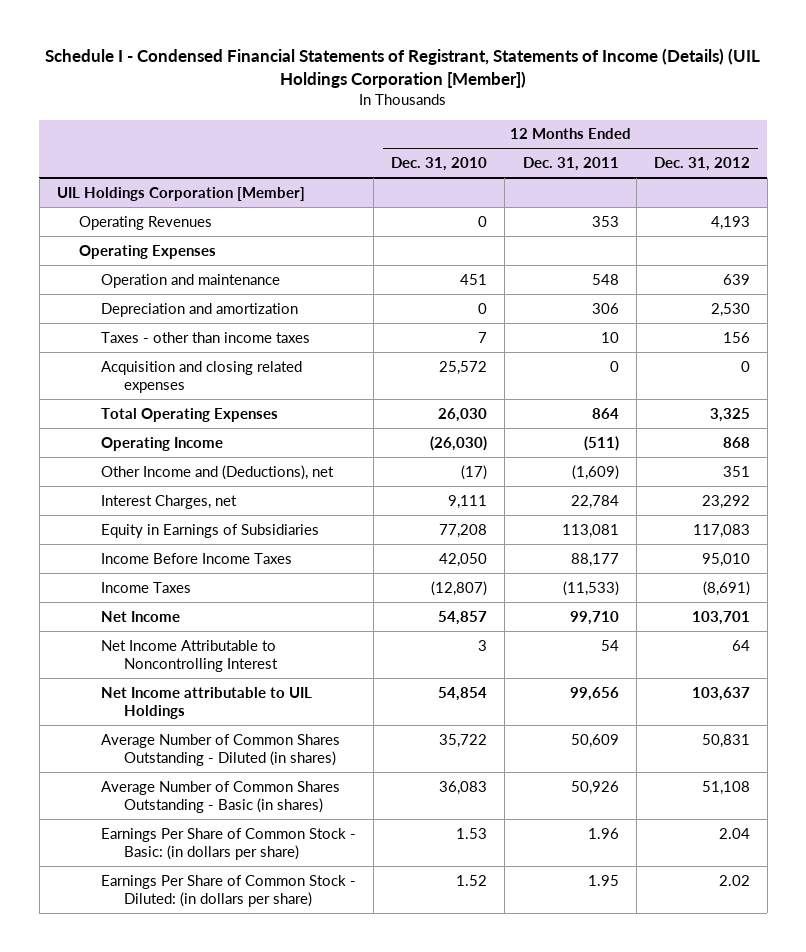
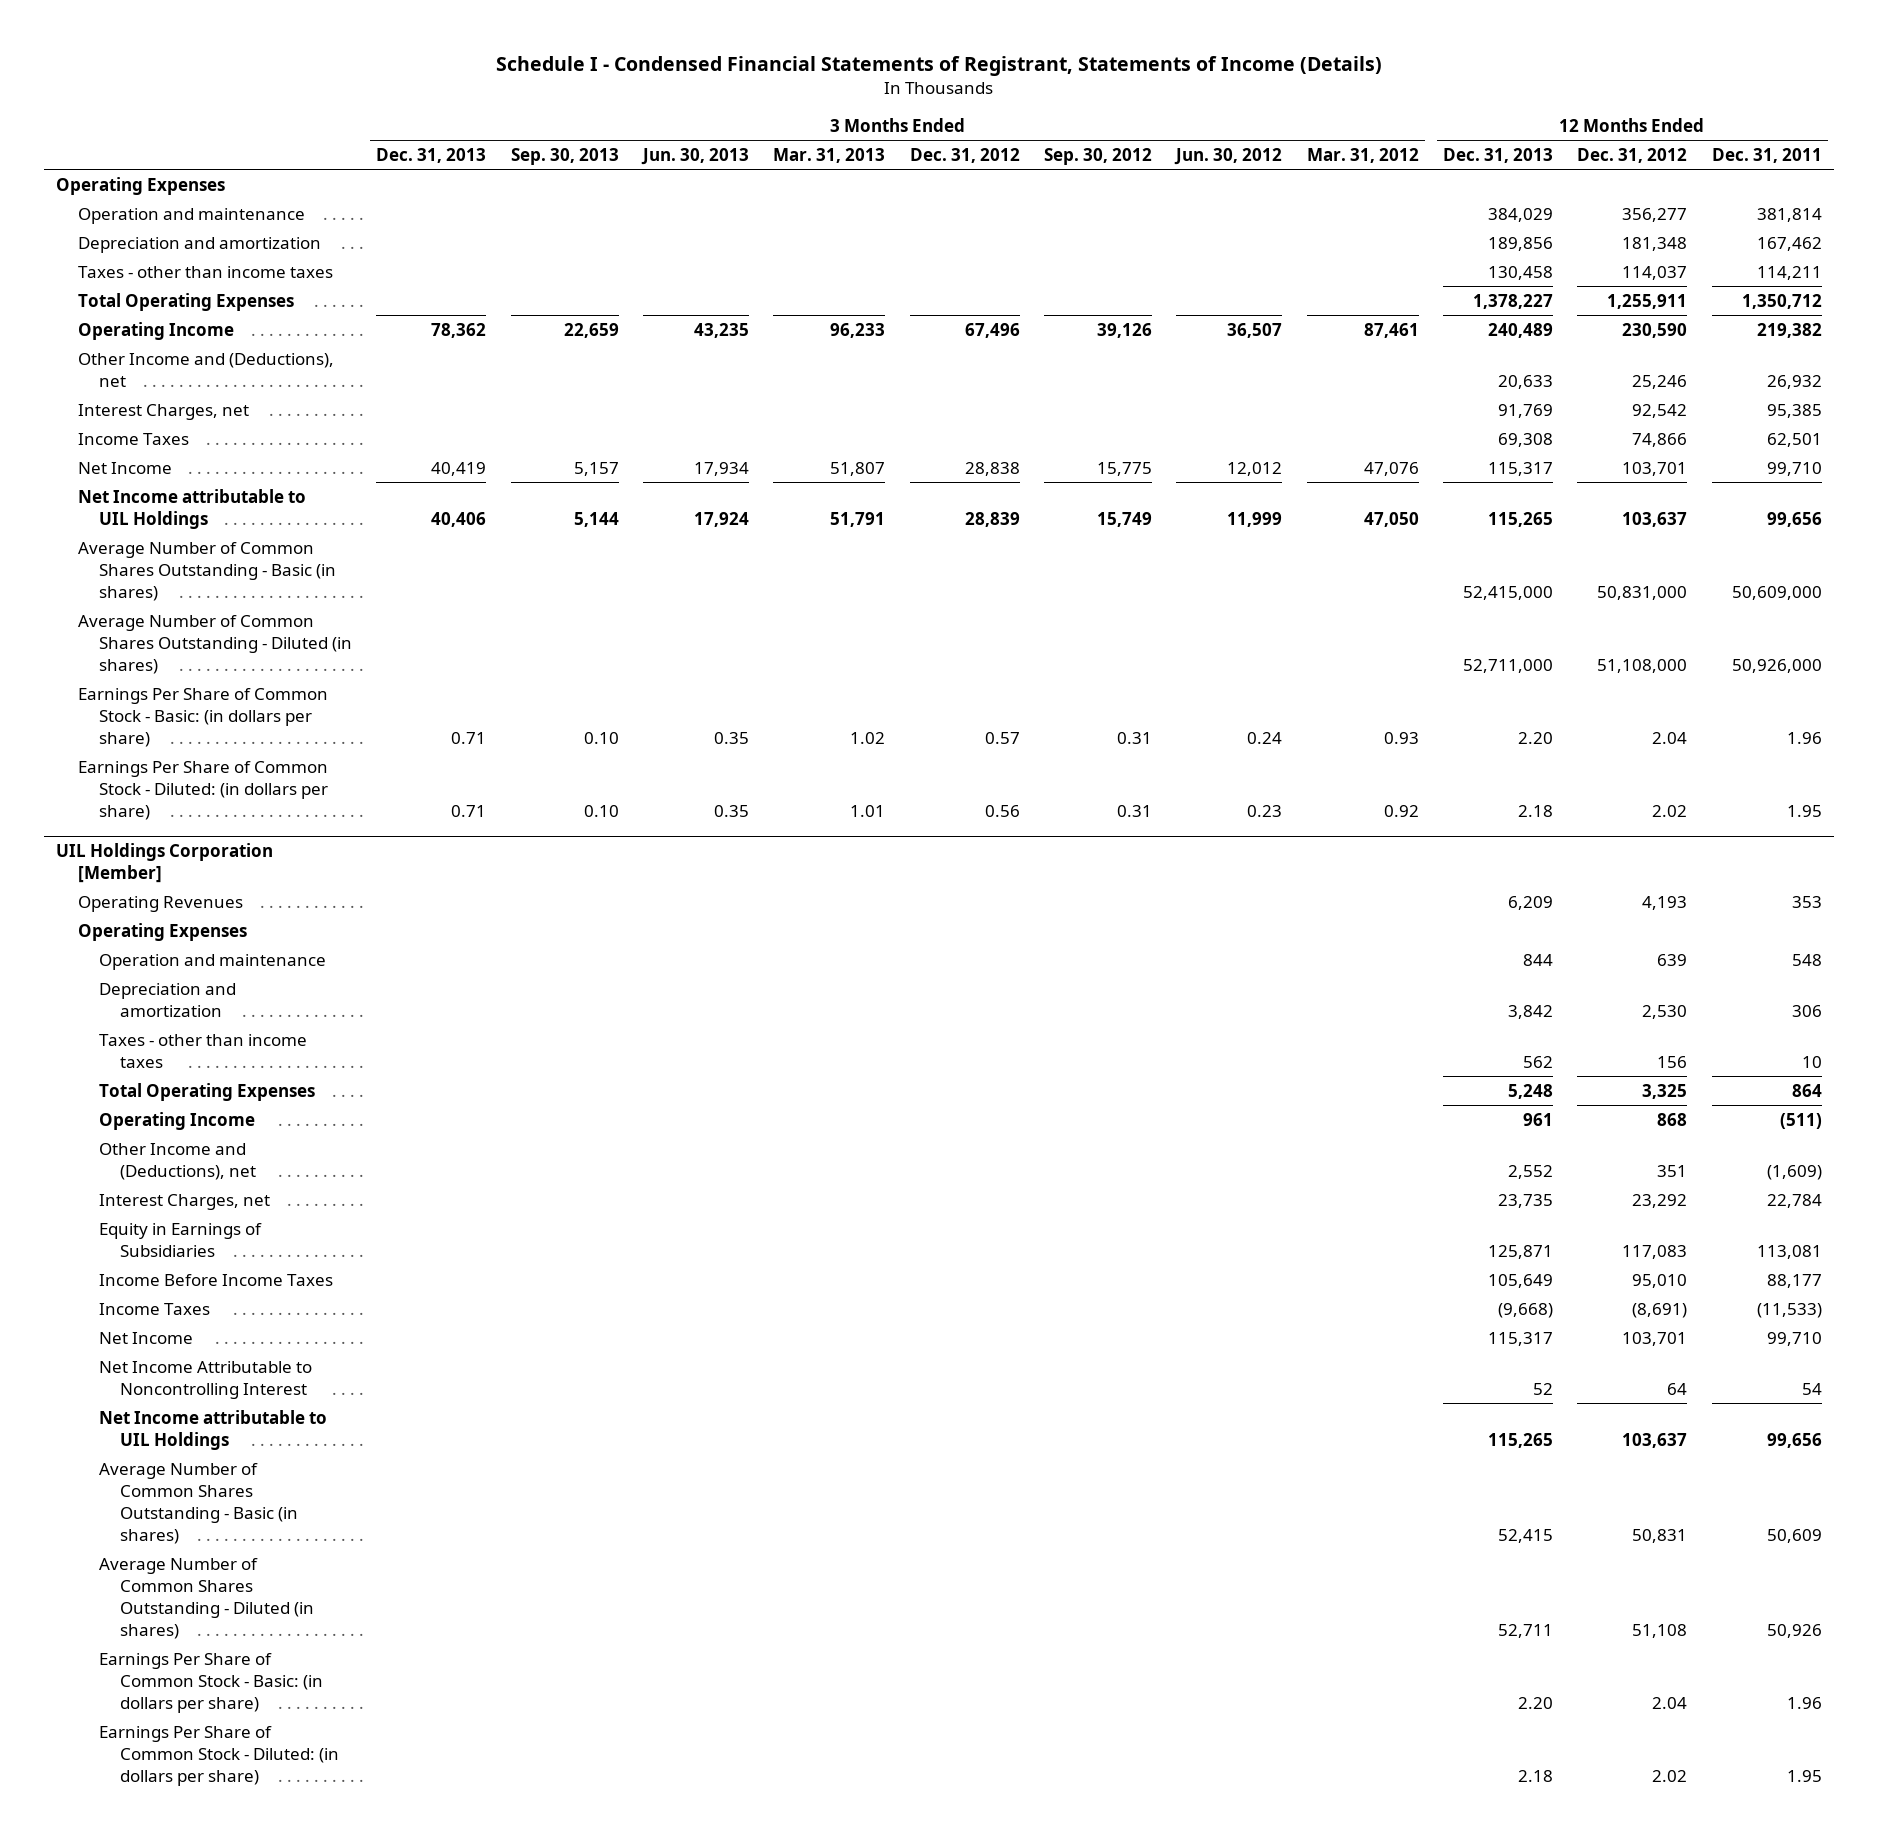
- Schedule I - Condensed Financial Statements of Registrant, Statements of Income (Details) (UIL Holdings Corporation [Member])
+ Schedule I - Condensed Financial Statements of Registrant, Statements of Income (Details)
- | 12 Months Ended Dec. 31, 2010 | 12 Months Ended Dec. 31, 2011 | 12 Months Ended Dec. 31, 2012
+ | 3 Months Ended Dec. 31, 2013 | 3 Months Ended Sep. 30, 2013 | 3 Months Ended Jun. 30, 2013 | 3 Months Ended Mar. 31, 2013 | 3 Months Ended Dec. 31, 2012 | 3 Months Ended Sep. 30, 2012 | 3 Months Ended Jun. 30, 2012 | 3 Months Ended Mar. 31, 2012 | 12 Months Ended Dec. 31, 2013 | 12 Months Ended Dec. 31, 2012 | 12 Months Ended Dec. 31, 2011
+ Operating Expenses
+ Operation and maintenance | | | | | | | | | 384,029 | 356,277 | 381,814
+ Depreciation and amortization | | | | | | | | | 189,856 | 181,348 | 167,462
+ Taxes - other than income taxes | | | | | | | | | 130,458 | 114,037 | 114,211
+ Total Operating Expenses | | | | | | | | | 1,378,227 | 1,255,911 | 1,350,712
+ Operating Income | 78,362 | 22,659 | 43,235 | 96,233 | 67,496 | 39,126 | 36,507 | 87,461 | 240,489 | 230,590 | 219,382
+ Other Income and (Deductions), net | | | | | | | | | 20,633 | 25,246 | 26,932
+ Interest Charges, net | | | | | | | | | 91,769 | 92,542 | 95,385
+ Income Taxes | | | | | | | | | 69,308 | 74,866 | 62,501
+ Net Income | 40,419 | 5,157 | 17,934 | 51,807 | 28,838 | 15,775 | 12,012 | 47,076 | 115,317 | 103,701 | 99,710
+ Net Income attributable to UIL Holdings | 40,406 | 5,144 | 17,924 | 51,791 | 28,839 | 15,749 | 11,999 | 47,050 | 115,265 | 103,637 | 99,656
+ Average Number of Common Shares Outstanding - Basic (in shares) | | | | | | | | | 52,415,000 | 50,831,000 | 50,609,000
+ Average Number of Common Shares Outstanding - Diluted (in shares) | | | | | | | | | 52,711,000 | 51,108,000 | 50,926,000
+ Earnings Per Share of Common Stock - Basic: (in dollars per share) | 0.71 | 0.10 | 0.35 | 1.02 | 0.57 | 0.31 | 0.24 | 0.93 | 2.20 | 2.04 | 1.96
+ Earnings Per Share of Common Stock - Diluted: (in dollars per share) | 0.71 | 0.10 | 0.35 | 1.01 | 0.56 | 0.31 | 0.23 | 0.92 | 2.18 | 2.02 | 1.95
@ UIL Holdings Corporation [Member]
- Acquisition and closing related expenses | 25,572 | 0 | 0
- Average Number of Common Shares Outstanding - Diluted (in shares) | 35,722 | 50,609 | 50,831
- Average Number of Common Shares Outstanding - Basic (in shares) | 36,083 | 50,926 | 51,108
+ Average Number of Common Shares Outstanding - Basic (in shares) | | | | | | | | | 52,415 | 50,831 | 50,609
+ Average Number of Common Shares Outstanding - Diluted (in shares) | | | | | | | | | 52,711 | 51,108 | 50,926

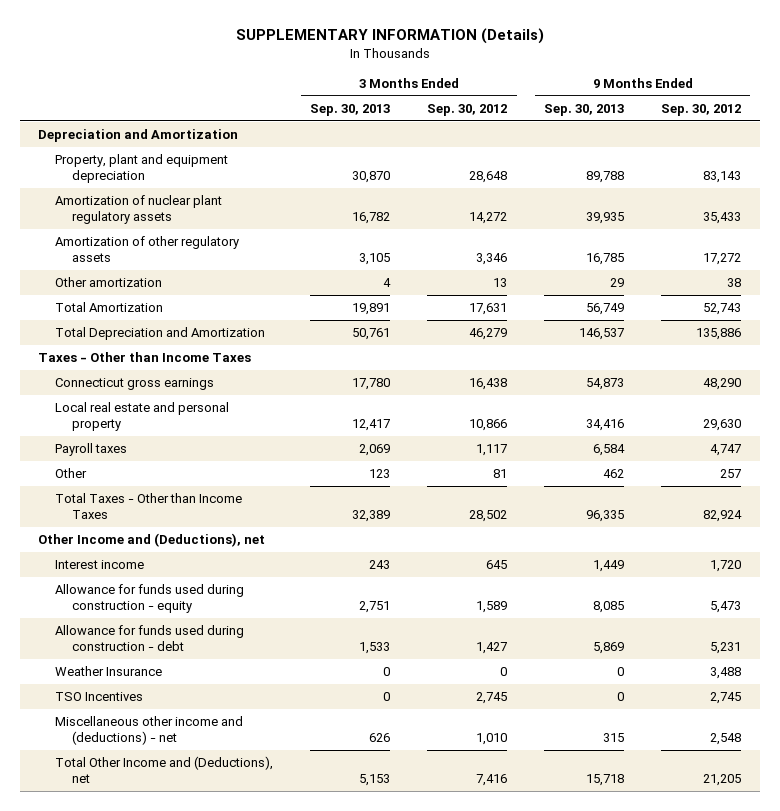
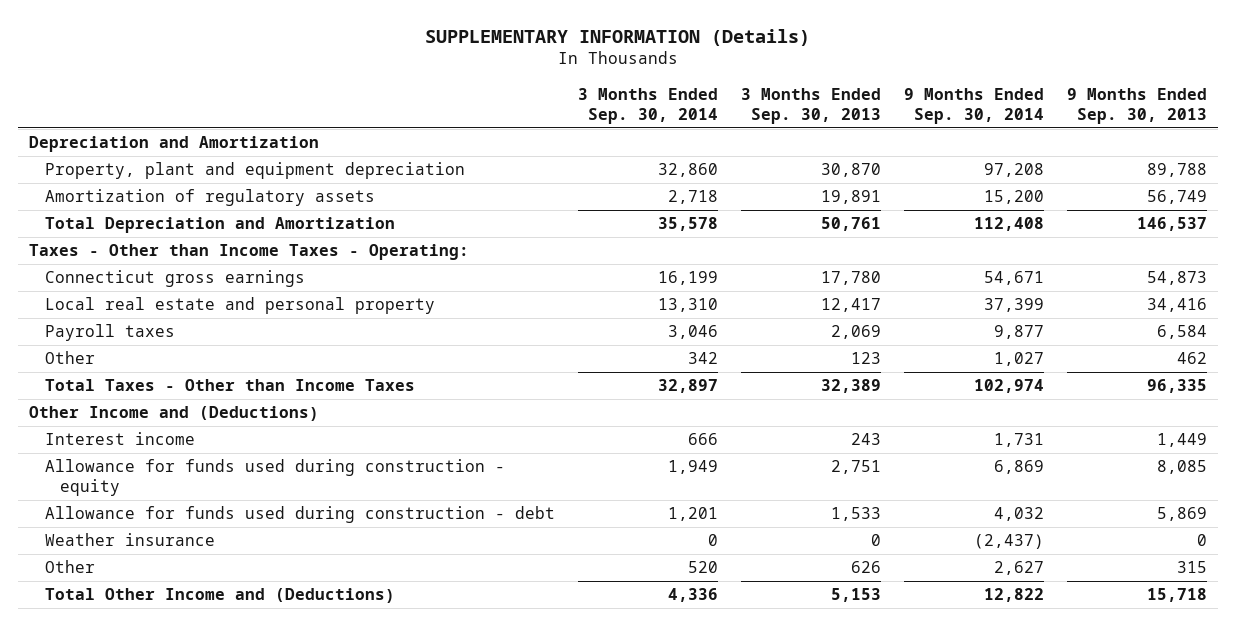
- | 3 Months Ended Sep. 30, 2013 | 3 Months Ended Sep. 30, 2012 | 9 Months Ended Sep. 30, 2013 | 9 Months Ended Sep. 30, 2012
+ | 3 Months Ended Sep. 30, 2014 | 3 Months Ended Sep. 30, 2013 | 9 Months Ended Sep. 30, 2014 | 9 Months Ended Sep. 30, 2013
- Amortization of nuclear plant regulatory assets | 16,782 | 14,272 | 39,935 | 35,433
- Amortization of other regulatory assets | 3,105 | 3,346 | 16,785 | 17,272
- Other amortization | 4 | 13 | 29 | 38
- Total Amortization | 19,891 | 17,631 | 56,749 | 52,743
+ Amortization of regulatory assets | 2,718 | 19,891 | 15,200 | 56,749
- Taxes - Other than Income Taxes
+ Taxes - Other than Income Taxes - Operating:
- Other Income and (Deductions), net
+ Other Income and (Deductions)
- Weather Insurance | 0 | 0 | 0 | 3,488
- TSO Incentives | 0 | 2,745 | 0 | 2,745
- Miscellaneous other income and (deductions) - net | 626 | 1,010 | 315 | 2,548
- Total Other Income and (Deductions), net | 5,153 | 7,416 | 15,718 | 21,205
+ Weather insurance | 0 | 0 | (2,437) | 0
+ Other | 520 | 626 | 2,627 | 315
+ Total Other Income and (Deductions) | 4,336 | 5,153 | 12,822 | 15,718

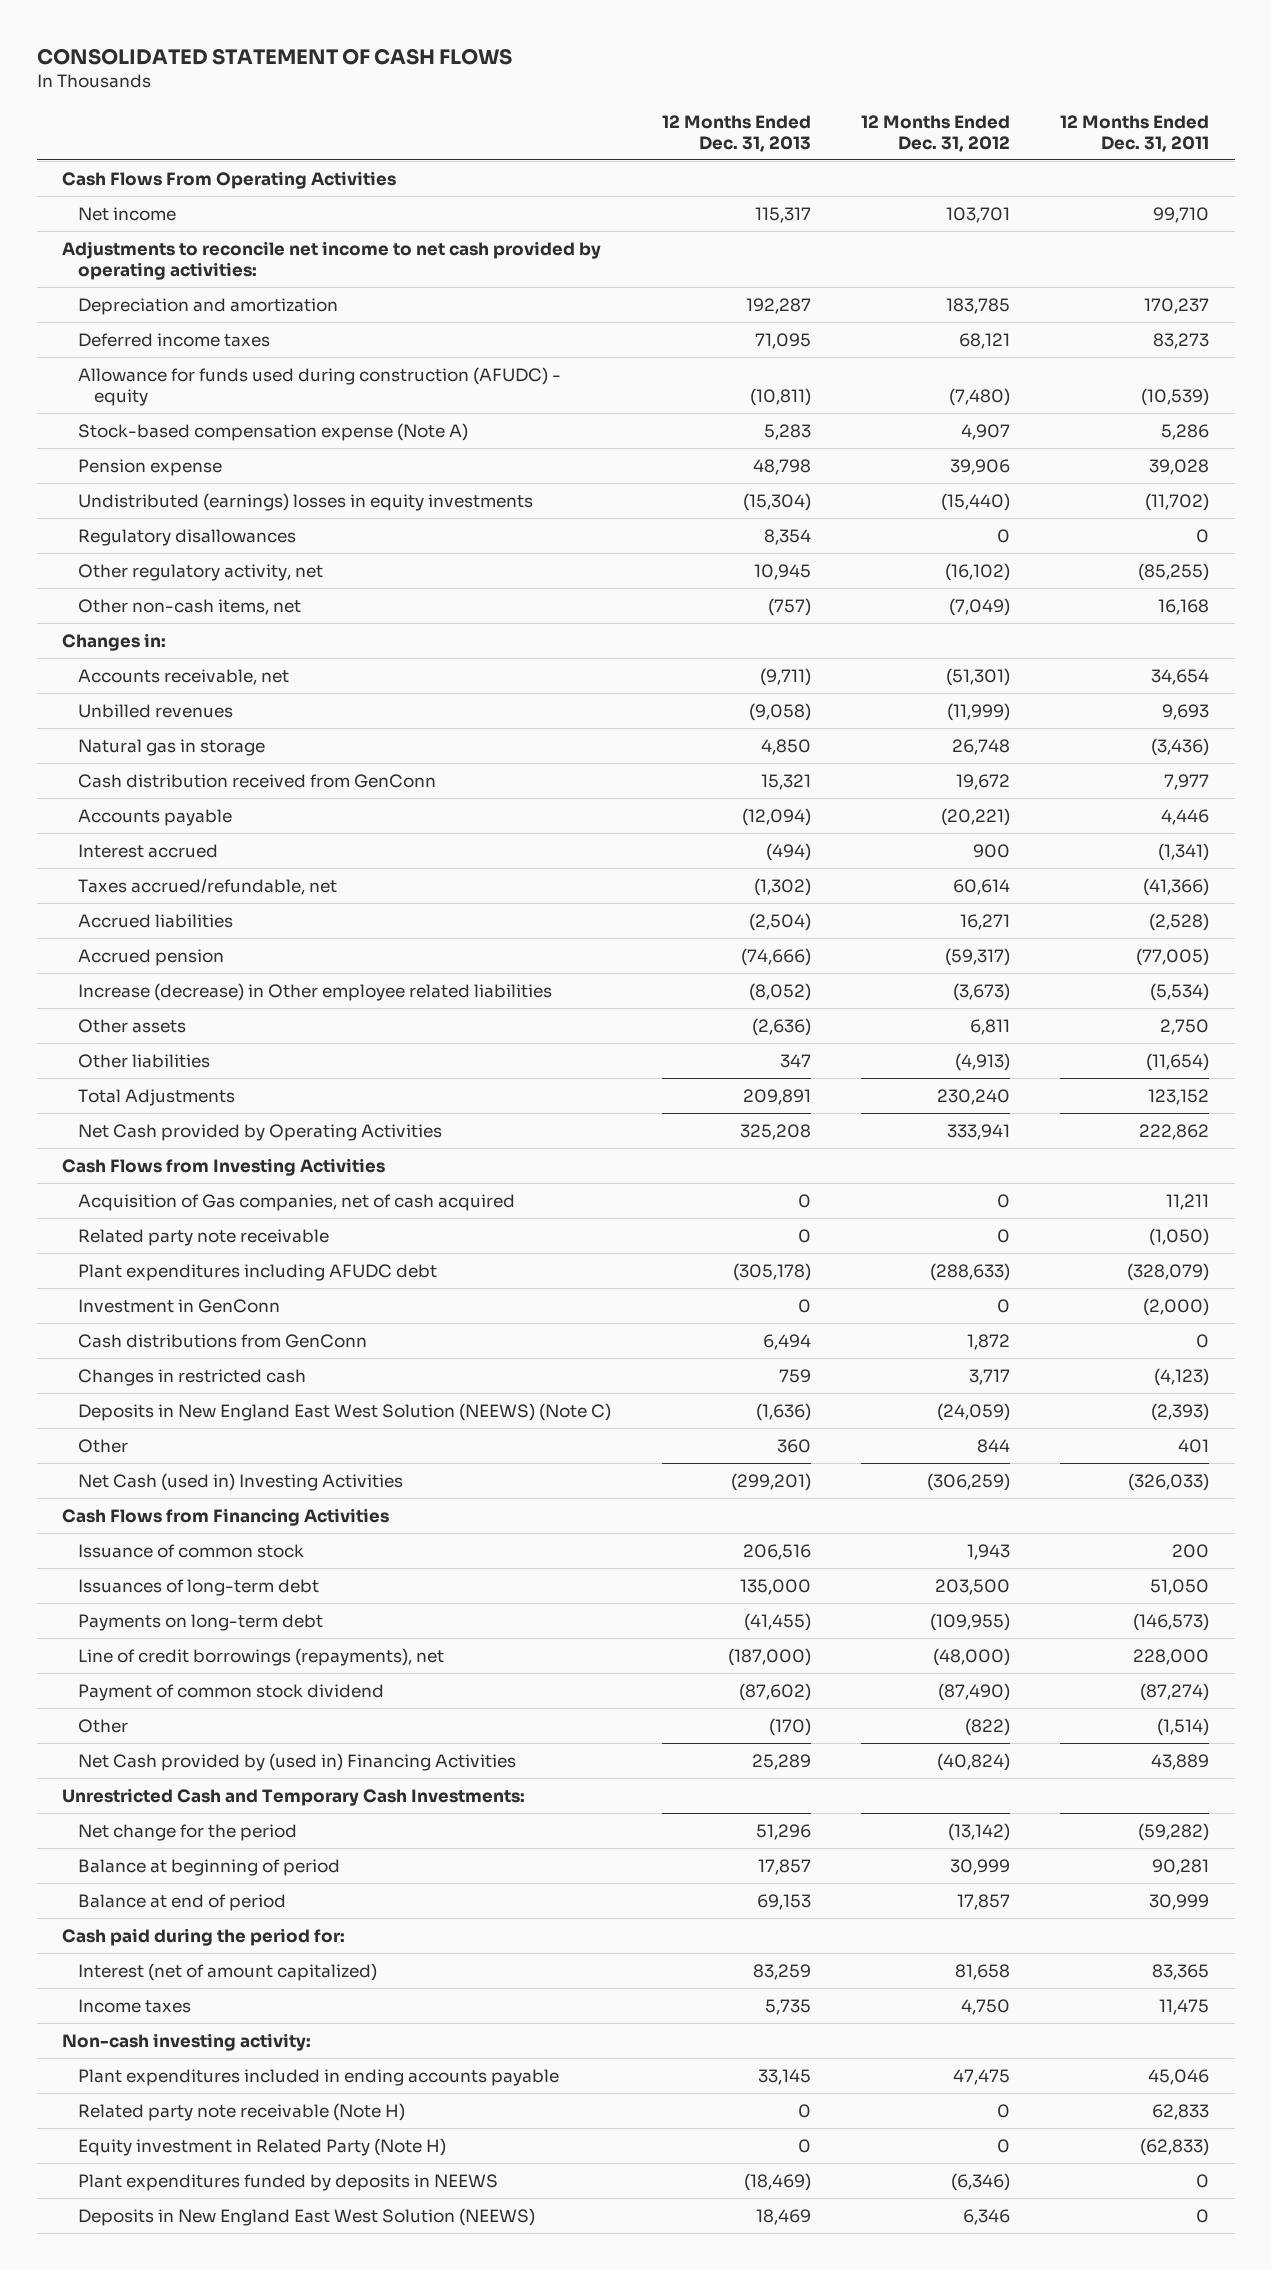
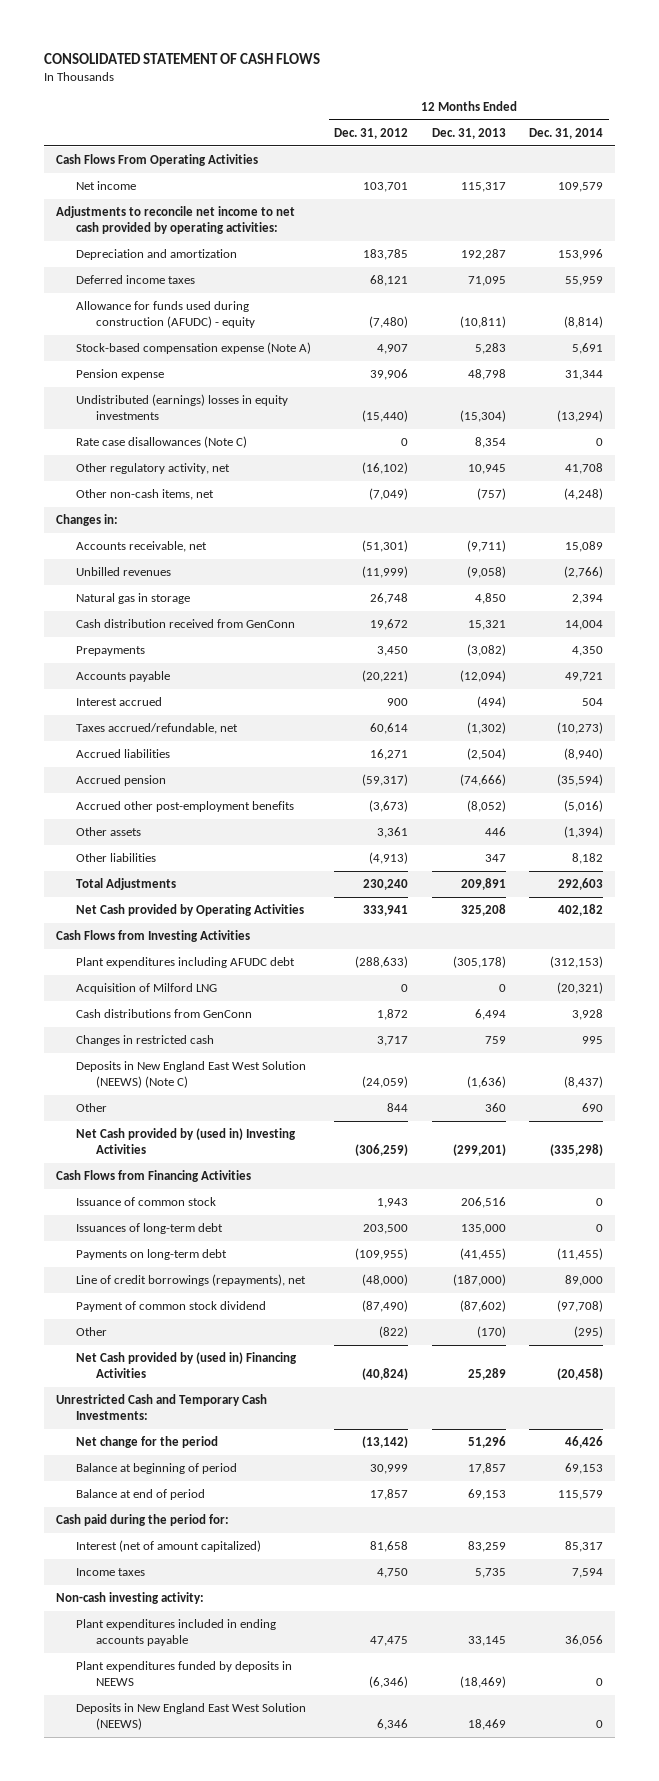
- | 12 Months Ended Dec. 31, 2013 | 12 Months Ended Dec. 31, 2012 | 12 Months Ended Dec. 31, 2011
+ | 12 Months Ended Dec. 31, 2012 | 12 Months Ended Dec. 31, 2013 | 12 Months Ended Dec. 31, 2014
- Regulatory disallowances | 8,354 | 0 | 0
+ Rate case disallowances (Note C) | 0 | 8,354 | 0
+ Prepayments | 3,450 | (3,082) | 4,350
- Increase (decrease) in Other employee related liabilities | (8,052) | (3,673) | (5,534)
- Other assets | (2,636) | 6,811 | 2,750
+ Accrued other post-employment benefits | (3,673) | (8,052) | (5,016)
+ Other assets | 3,361 | 446 | (1,394)
- Acquisition of Gas companies, net of cash acquired | 0 | 0 | 11,211
- Related party note receivable | 0 | 0 | (1,050)
- Investment in GenConn | 0 | 0 | (2,000)
+ Acquisition of Milford LNG | 0 | 0 | (20,321)
- Net Cash (used in) Investing Activities | (299,201) | (306,259) | (326,033)
+ Net Cash provided by (used in) Investing Activities | (306,259) | (299,201) | (335,298)
- Related party note receivable (Note H) | 0 | 0 | 62,833
- Equity investment in Related Party (Note H) | 0 | 0 | (62,833)

